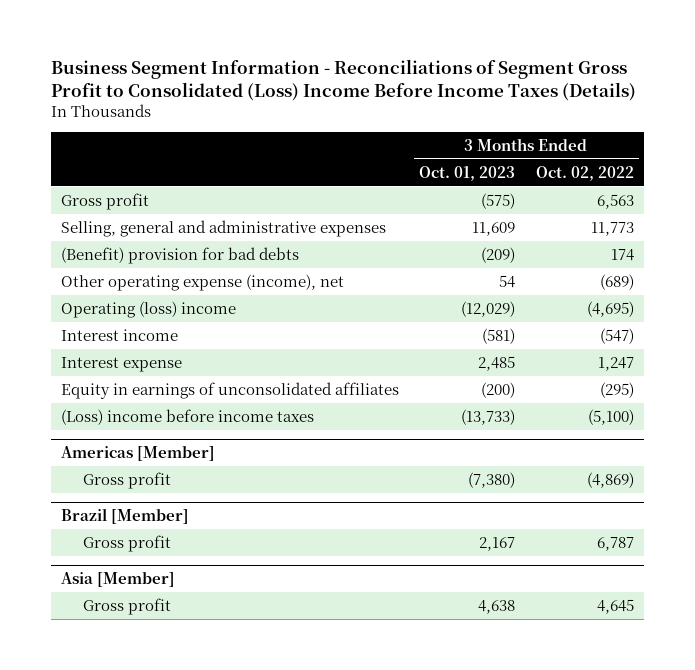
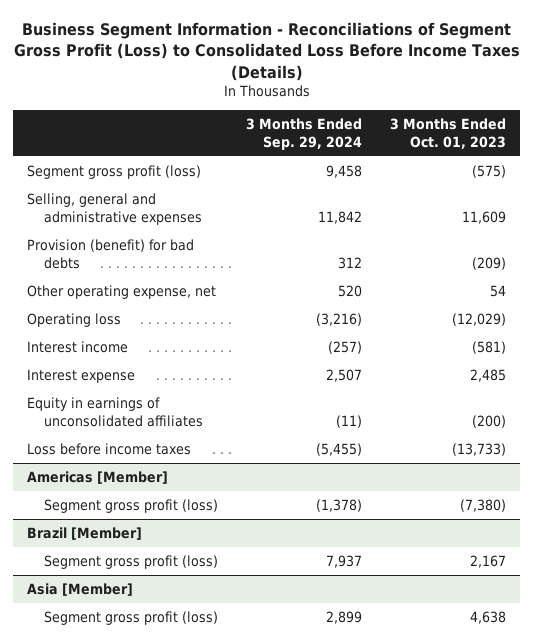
- Business Segment Information - Reconciliations of Segment Gross Profit to Consolidated (Loss) Income Before Income Taxes (Details)
+ Business Segment Information - Reconciliations of Segment Gross Profit (Loss) to Consolidated Loss Before Income Taxes (Details)
- | 3 Months Ended Oct. 01, 2023 | 3 Months Ended Oct. 02, 2022
+ | 3 Months Ended Sep. 29, 2024 | 3 Months Ended Oct. 01, 2023
- Gross profit | (575) | 6,563
+ Segment gross profit (loss) | 9,458 | (575)
- (Benefit) provision for bad debts | (209) | 174
- Other operating expense (income), net | 54 | (689)
- Operating (loss) income | (12,029) | (4,695)
+ Provision (benefit) for bad debts | 312 | (209)
+ Other operating expense, net | 520 | 54
+ Operating loss | (3,216) | (12,029)
- (Loss) income before income taxes | (13,733) | (5,100)
+ Loss before income taxes | (5,455) | (13,733)
@ Americas [Member]
- Gross profit | (7,380) | (4,869)
+ Segment gross profit (loss) | (1,378) | (7,380)
@ Brazil [Member]
- Gross profit | 2,167 | 6,787
+ Segment gross profit (loss) | 7,937 | 2,167
@ Asia [Member]
- Gross profit | 4,638 | 4,645
+ Segment gross profit (loss) | 2,899 | 4,638

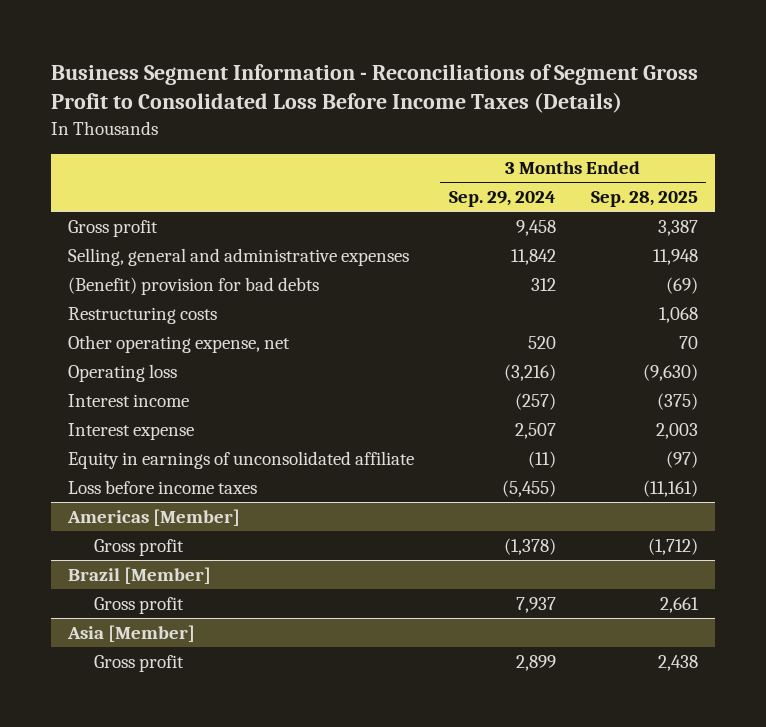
- Business Segment Information - Reconciliations of Segment Gross Profit (Loss) to Consolidated Loss Before Income Taxes (Details)
+ Business Segment Information - Reconciliations of Segment Gross Profit to Consolidated Loss Before Income Taxes (Details)
- | 3 Months Ended Sep. 29, 2024 | 3 Months Ended Oct. 01, 2023
+ | 3 Months Ended Sep. 29, 2024 | 3 Months Ended Sep. 28, 2025
- Segment gross profit (loss) | 9,458 | (575)
+ Gross profit | 9,458 | 3,387
- Provision (benefit) for bad debts | 312 | (209)
+ (Benefit) provision for bad debts | 312 | (69)
+ Restructuring costs | | 1,068
- Equity in earnings of unconsolidated affiliates | (11) | (200)
+ Equity in earnings of unconsolidated affiliate | (11) | (97)
@ Americas [Member]
- Segment gross profit (loss) | (1,378) | (7,380)
+ Gross profit | (1,378) | (1,712)
@ Brazil [Member]
- Segment gross profit (loss) | 7,937 | 2,167
+ Gross profit | 7,937 | 2,661
@ Asia [Member]
- Segment gross profit (loss) | 2,899 | 4,638
+ Gross profit | 2,899 | 2,438

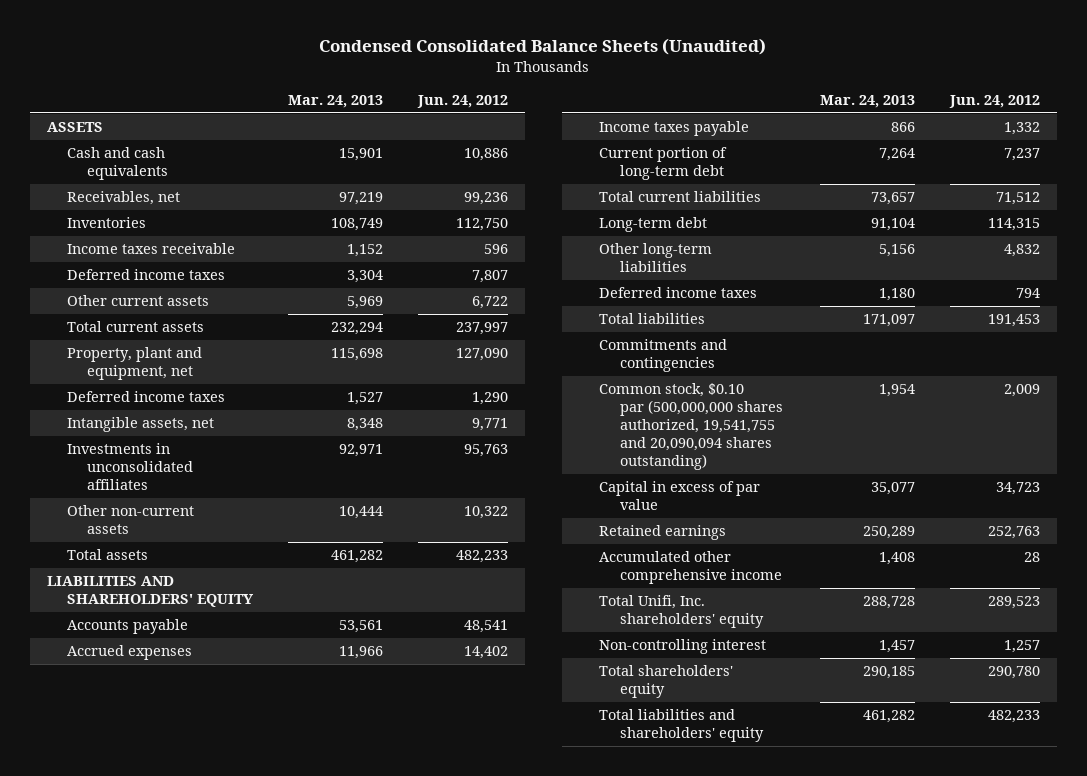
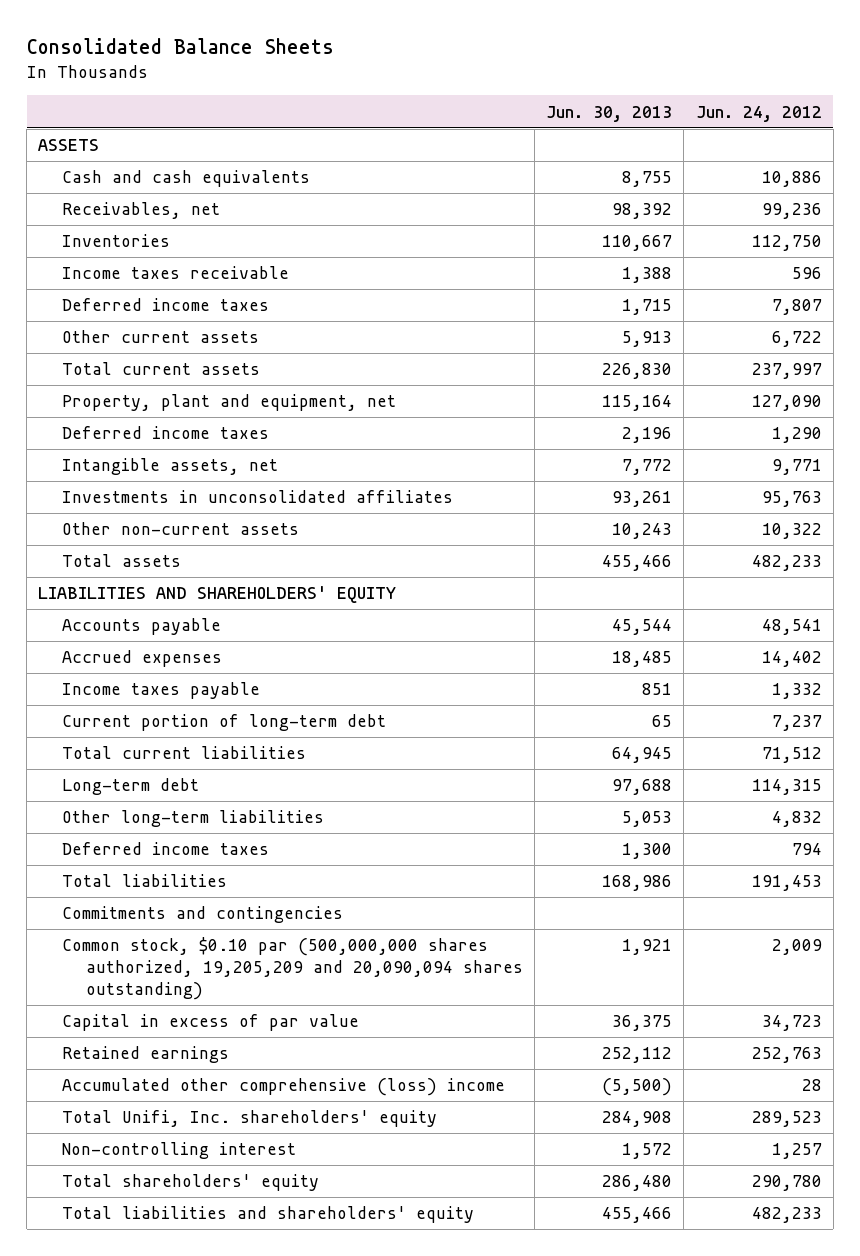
- Condensed Consolidated Balance Sheets (Unaudited)
+ Consolidated Balance Sheets
- | Mar. 24, 2013 | Jun. 24, 2012
+ | Jun. 30, 2013 | Jun. 24, 2012
- Common stock, $0.10 par (500,000,000 shares authorized, 19,541,755 and 20,090,094 shares outstanding) | 1,954 | 2,009
+ Common stock, $0.10 par (500,000,000 shares authorized, 19,205,209 and 20,090,094 shares outstanding) | 1,921 | 2,009
- Accumulated other comprehensive income | 1,408 | 28
+ Accumulated other comprehensive (loss) income | (5,500) | 28

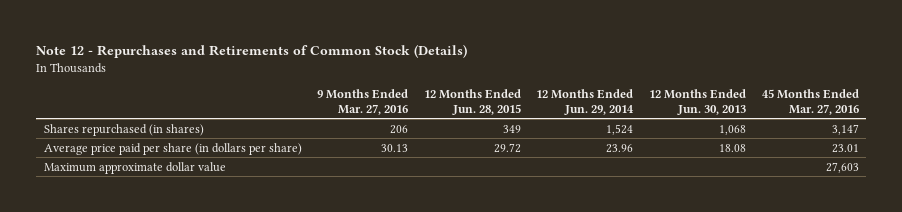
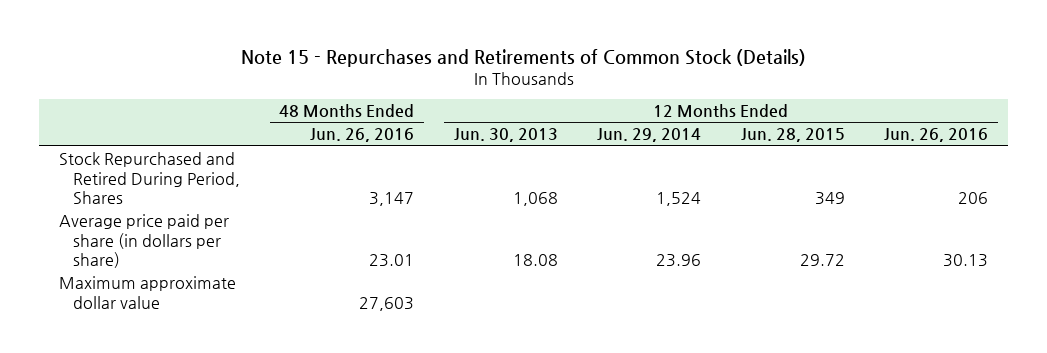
- Note 12 - Repurchases and Retirements of Common Stock (Details)
+ Note 15 - Repurchases and Retirements of Common Stock (Details)
- | 9 Months Ended Mar. 27, 2016 | 12 Months Ended Jun. 28, 2015 | 12 Months Ended Jun. 29, 2014 | 12 Months Ended Jun. 30, 2013 | 45 Months Ended Mar. 27, 2016
+ | 48 Months Ended Jun. 26, 2016 | 12 Months Ended Jun. 30, 2013 | 12 Months Ended Jun. 29, 2014 | 12 Months Ended Jun. 28, 2015 | 12 Months Ended Jun. 26, 2016
- Shares repurchased (in shares) | 206 | 349 | 1,524 | 1,068 | 3,147
+ Stock Repurchased and Retired During Period, Shares | 3,147 | 1,068 | 1,524 | 349 | 206

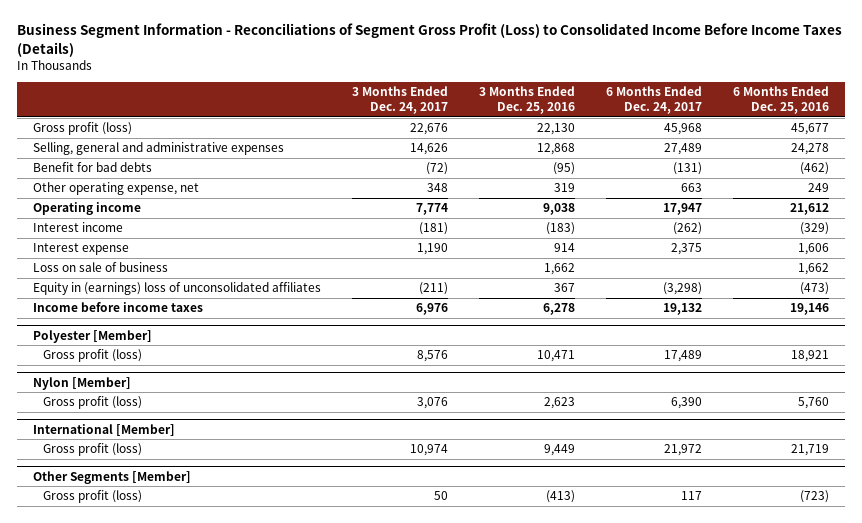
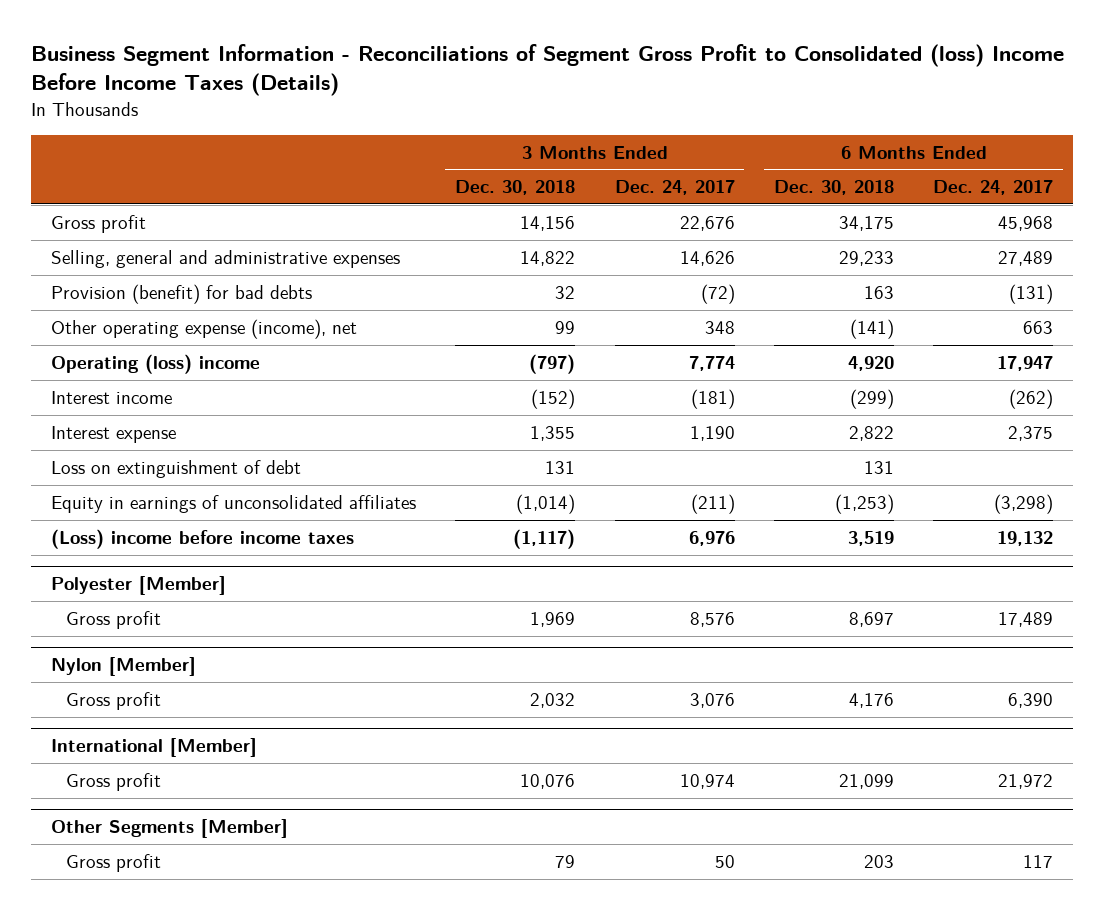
- Business Segment Information - Reconciliations of Segment Gross Profit (Loss) to Consolidated Income Before Income Taxes (Details)
+ Business Segment Information - Reconciliations of Segment Gross Profit to Consolidated (loss) Income Before Income Taxes (Details)
- | 3 Months Ended Dec. 24, 2017 | 3 Months Ended Dec. 25, 2016 | 6 Months Ended Dec. 24, 2017 | 6 Months Ended Dec. 25, 2016
+ | 3 Months Ended Dec. 30, 2018 | 3 Months Ended Dec. 24, 2017 | 6 Months Ended Dec. 30, 2018 | 6 Months Ended Dec. 24, 2017
- Gross profit (loss) | 22,676 | 22,130 | 45,968 | 45,677
+ Gross profit | 14,156 | 22,676 | 34,175 | 45,968
- Benefit for bad debts | (72) | (95) | (131) | (462)
- Other operating expense, net | 348 | 319 | 663 | 249
- Operating income | 7,774 | 9,038 | 17,947 | 21,612
+ Provision (benefit) for bad debts | 32 | (72) | 163 | (131)
+ Other operating expense (income), net | 99 | 348 | (141) | 663
+ Operating (loss) income | (797) | 7,774 | 4,920 | 17,947
- Loss on sale of business | | 1,662 | | 1,662
- Equity in (earnings) loss of unconsolidated affiliates | (211) | 367 | (3,298) | (473)
- Income before income taxes | 6,976 | 6,278 | 19,132 | 19,146
+ Loss on extinguishment of debt | 131 | | 131 |
+ Equity in earnings of unconsolidated affiliates | (1,014) | (211) | (1,253) | (3,298)
+ (Loss) income before income taxes | (1,117) | 6,976 | 3,519 | 19,132
@ Polyester [Member]
- Gross profit (loss) | 8,576 | 10,471 | 17,489 | 18,921
+ Gross profit | 1,969 | 8,576 | 8,697 | 17,489
@ Nylon [Member]
- Gross profit (loss) | 3,076 | 2,623 | 6,390 | 5,760
+ Gross profit | 2,032 | 3,076 | 4,176 | 6,390
@ International [Member]
- Gross profit (loss) | 10,974 | 9,449 | 21,972 | 21,719
+ Gross profit | 10,076 | 10,974 | 21,099 | 21,972
@ Other Segments [Member]
- Gross profit (loss) | 50 | (413) | 117 | (723)
+ Gross profit | 79 | 50 | 203 | 117

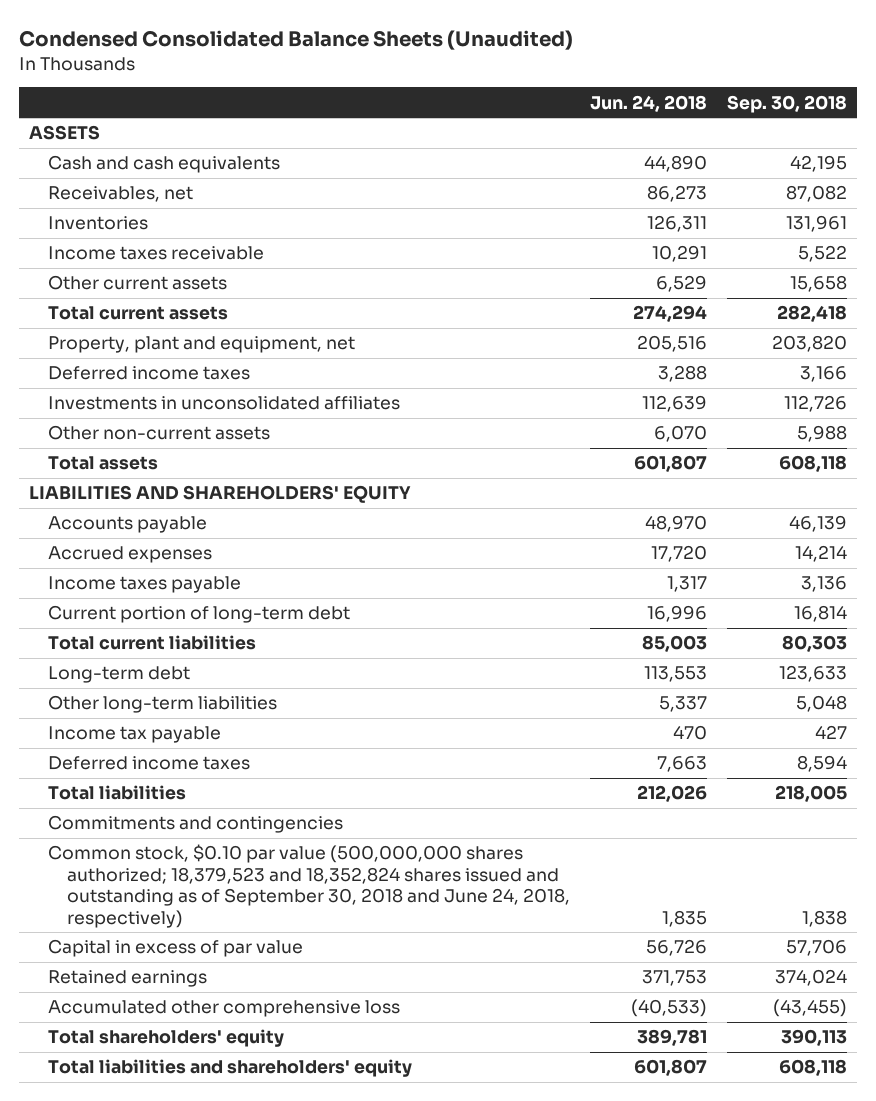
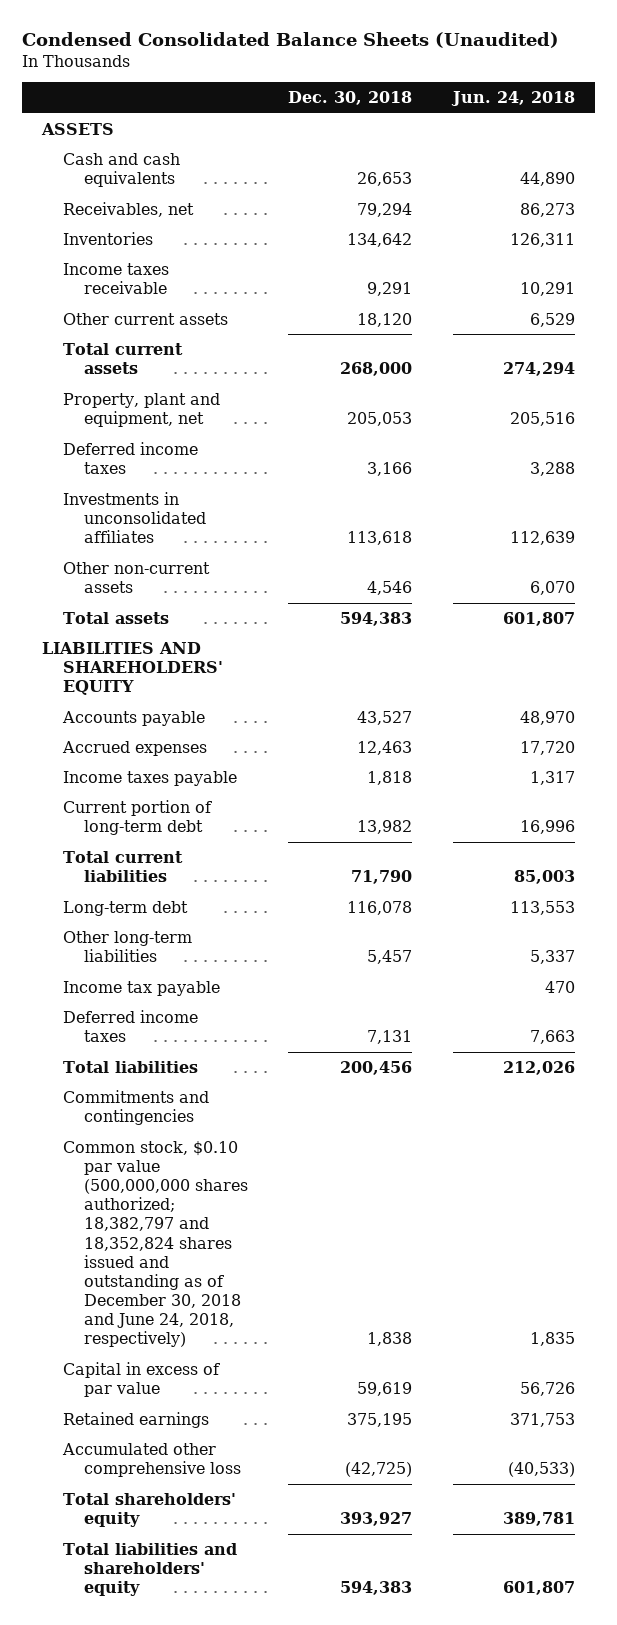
- | Jun. 24, 2018 | Sep. 30, 2018
+ | Dec. 30, 2018 | Jun. 24, 2018
- Common stock, $0.10 par value (500,000,000 shares authorized; 18,379,523 and 18,352,824 shares issued and outstanding as of September 30, 2018 and June 24, 2018, respectively) | 1,835 | 1,838
+ Common stock, $0.10 par value (500,000,000 shares authorized; 18,382,797 and 18,352,824 shares issued and outstanding as of December 30, 2018 and June 24, 2018, respectively) | 1,838 | 1,835

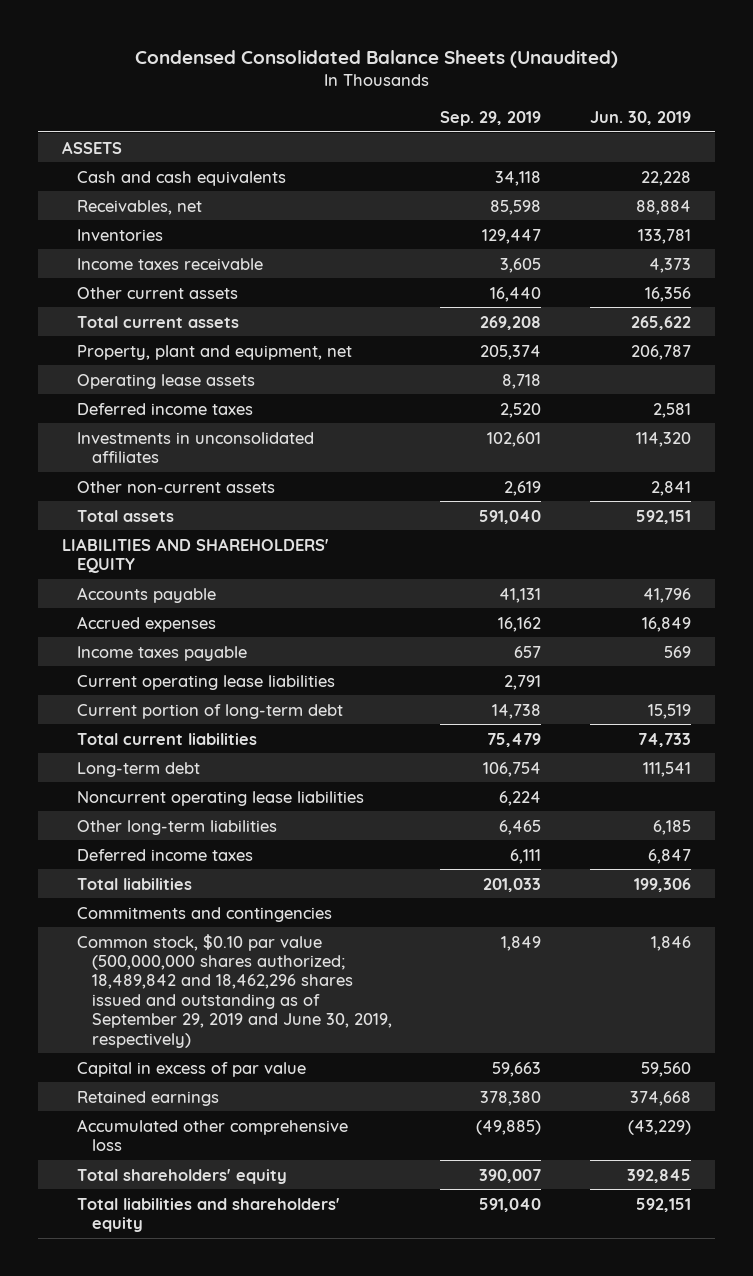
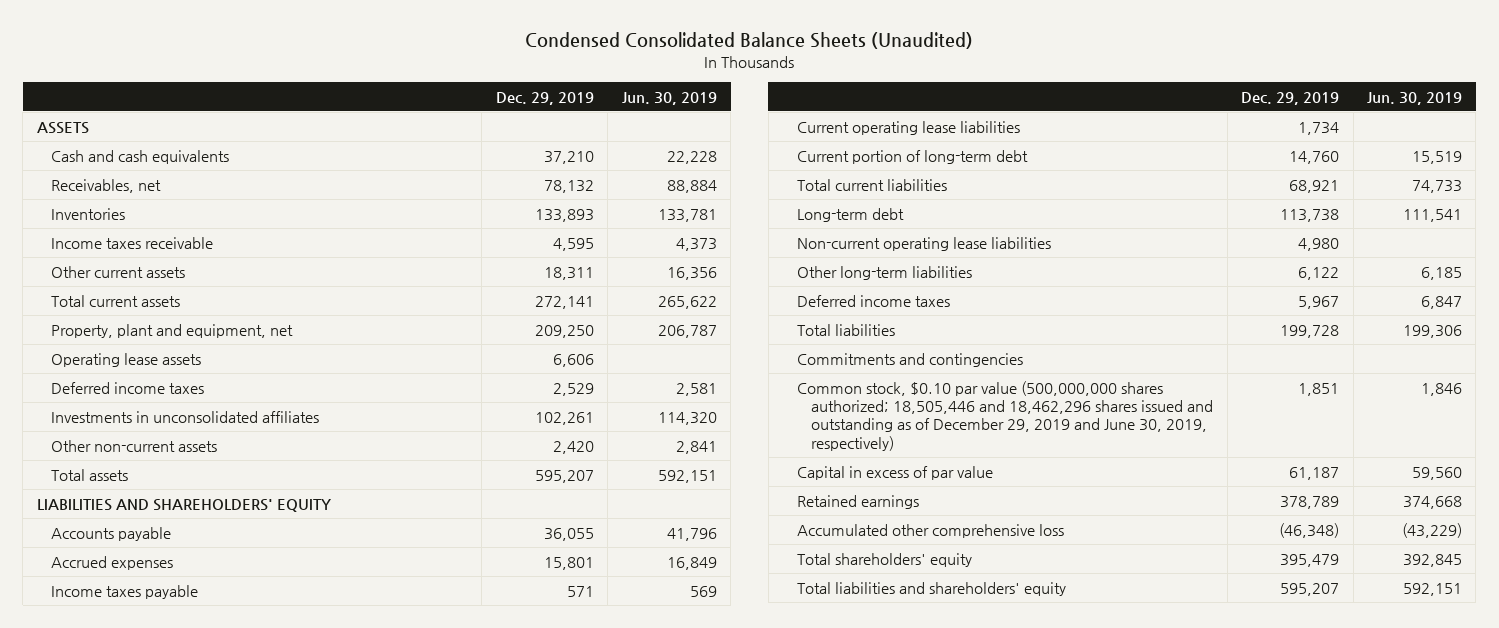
- | Sep. 29, 2019 | Jun. 30, 2019
+ | Dec. 29, 2019 | Jun. 30, 2019
- Noncurrent operating lease liabilities | 6,224 |
+ Non-current operating lease liabilities | 4,980 |
- Common stock, $0.10 par value (500,000,000 shares authorized; 18,489,842 and 18,462,296 shares issued and outstanding as of September 29, 2019 and June 30, 2019, respectively) | 1,849 | 1,846
+ Common stock, $0.10 par value (500,000,000 shares authorized; 18,505,446 and 18,462,296 shares issued and outstanding as of December 29, 2019 and June 30, 2019, respectively) | 1,851 | 1,846

